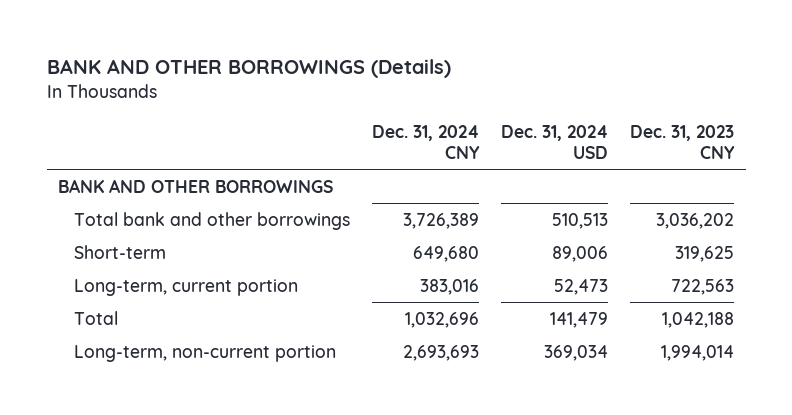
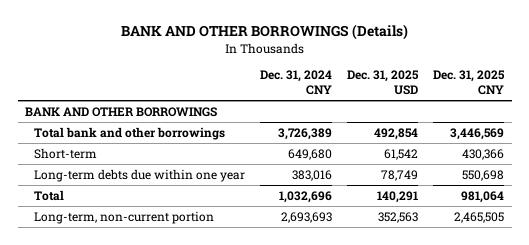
- | Dec. 31, 2024 CNY | Dec. 31, 2024 USD | Dec. 31, 2023 CNY
+ | Dec. 31, 2024 CNY | Dec. 31, 2025 USD | Dec. 31, 2025 CNY
- Long-term, current portion | 383,016 | 52,473 | 722,563
+ Long-term debts due within one year | 383,016 | 78,749 | 550,698

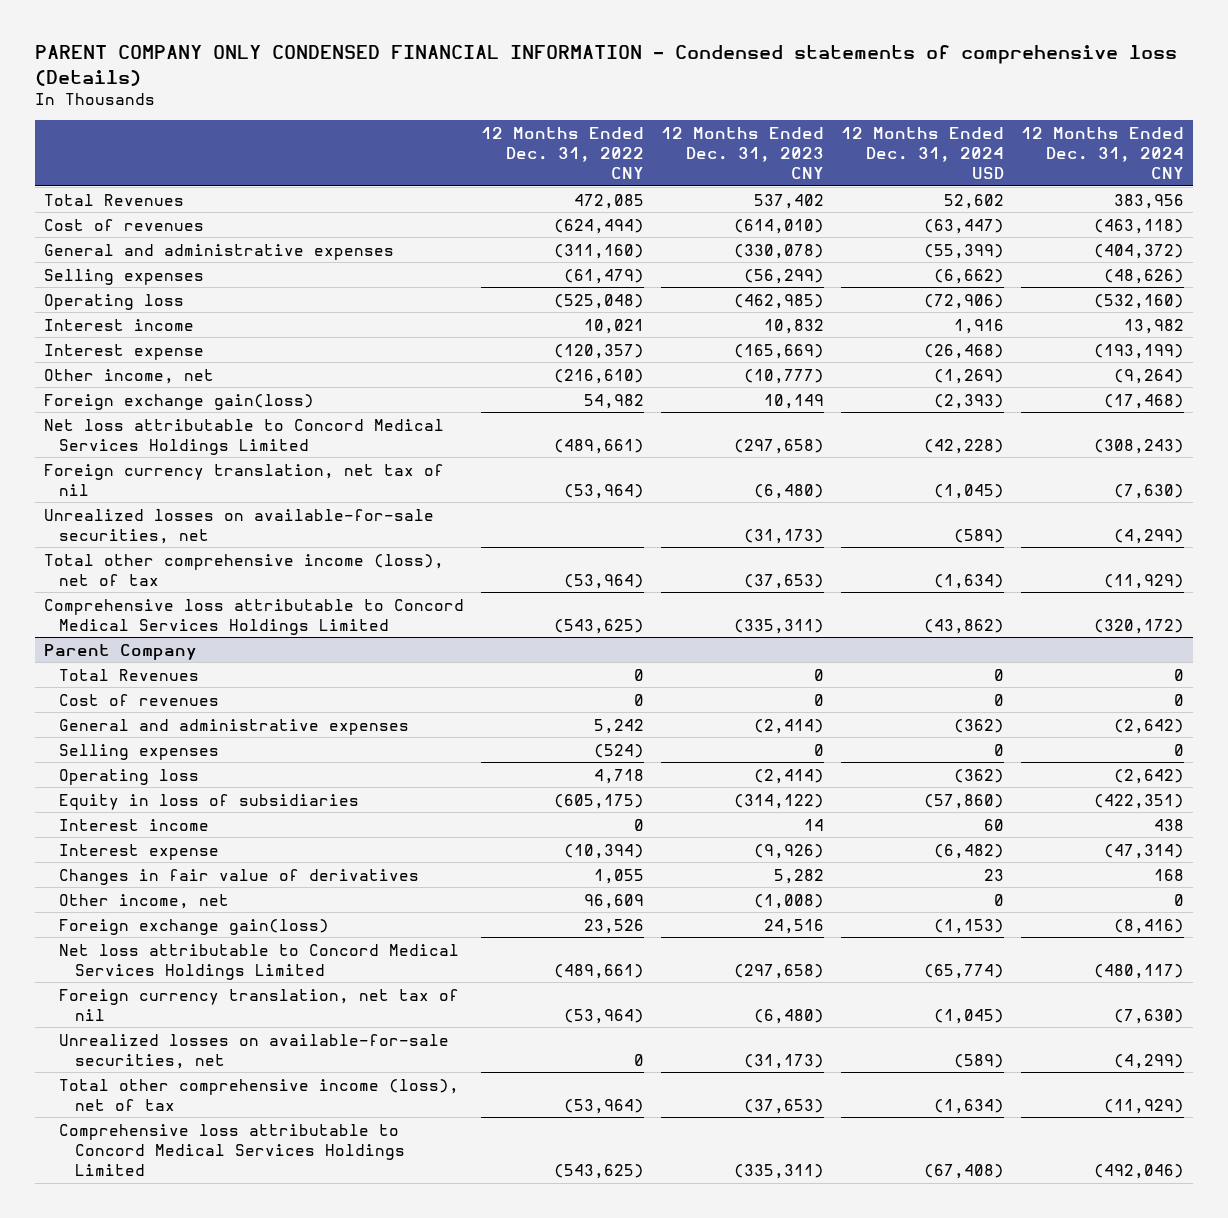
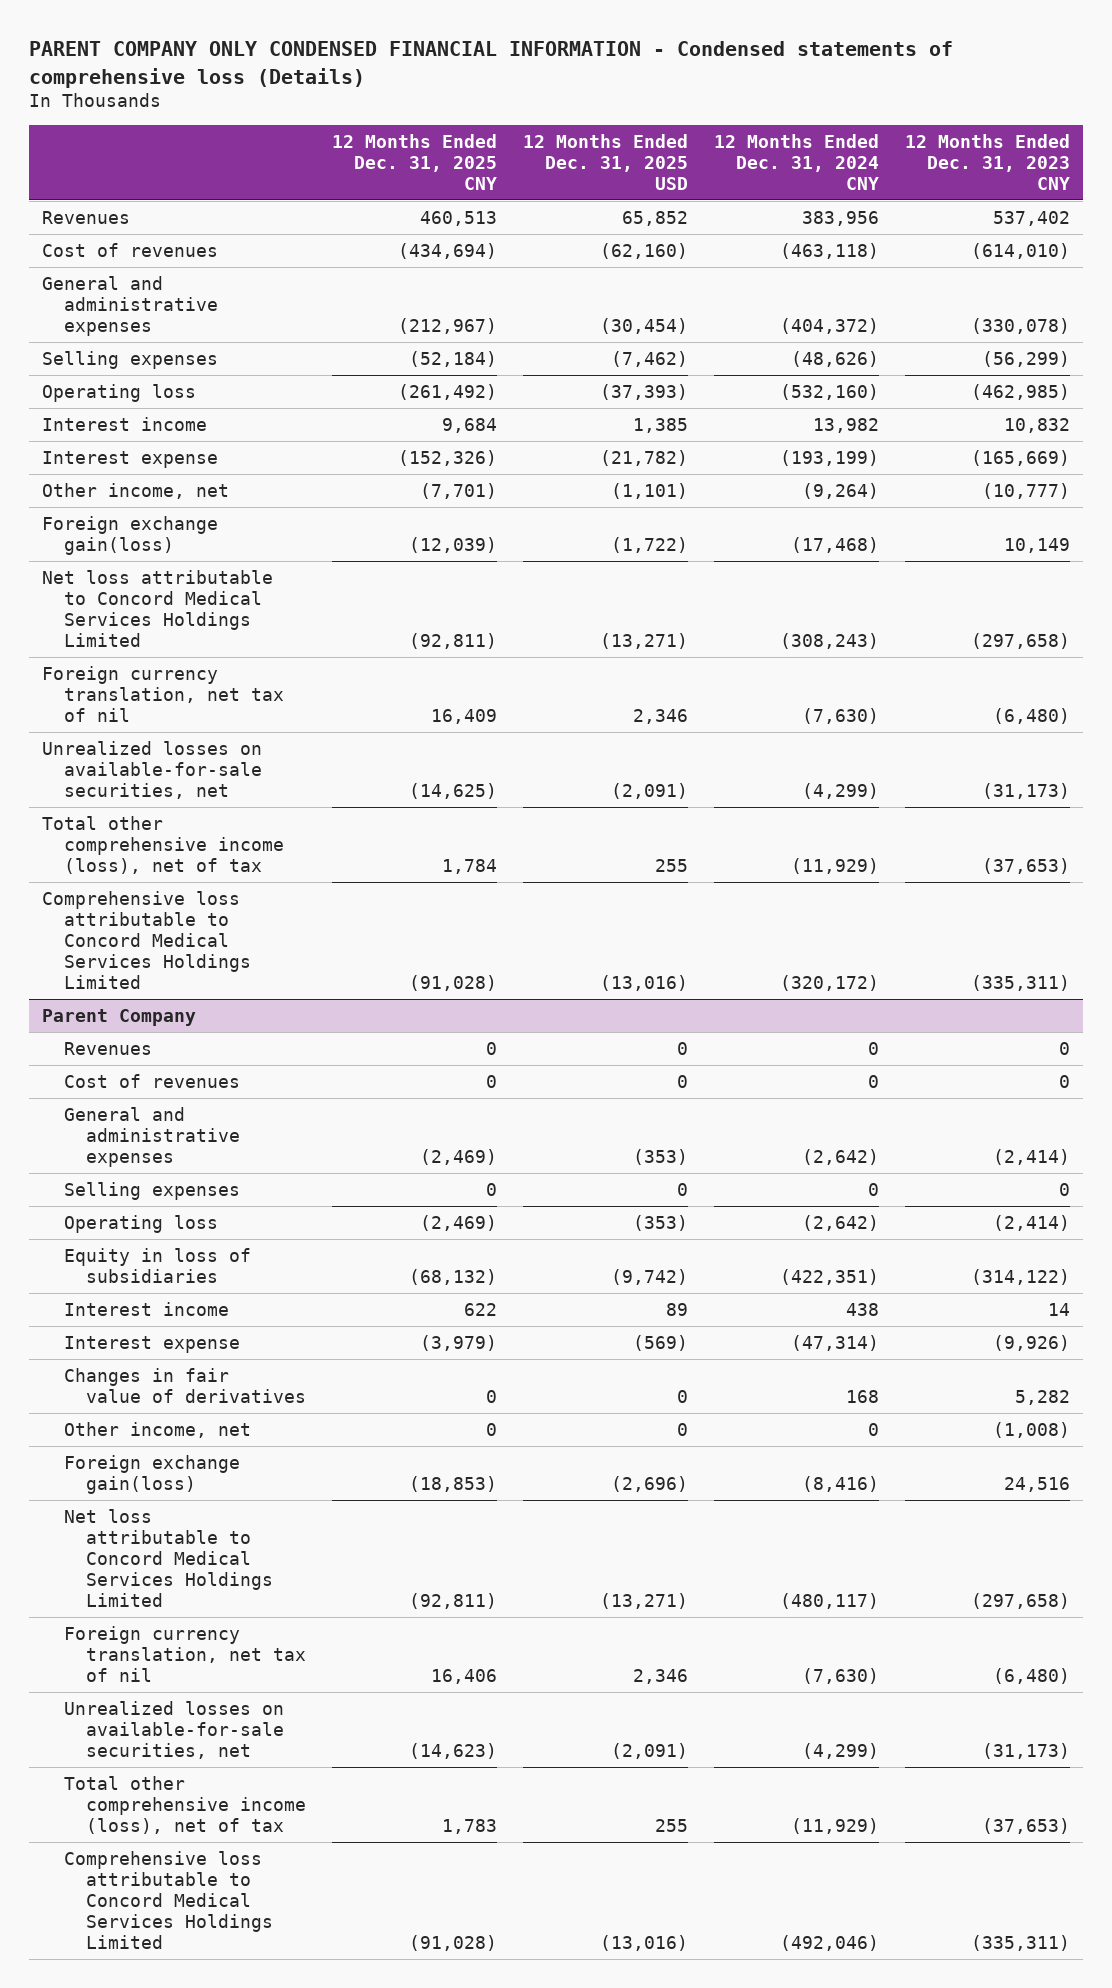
- | 12 Months Ended Dec. 31, 2022 CNY | 12 Months Ended Dec. 31, 2023 CNY | 12 Months Ended Dec. 31, 2024 USD | 12 Months Ended Dec. 31, 2024 CNY
+ | 12 Months Ended Dec. 31, 2025 CNY | 12 Months Ended Dec. 31, 2025 USD | 12 Months Ended Dec. 31, 2024 CNY | 12 Months Ended Dec. 31, 2023 CNY
- Total Revenues | 472,085 | 537,402 | 52,602 | 383,956
+ Revenues | 460,513 | 65,852 | 383,956 | 537,402
@ Parent Company
- Total Revenues | 0 | 0 | 0 | 0
+ Revenues | 0 | 0 | 0 | 0

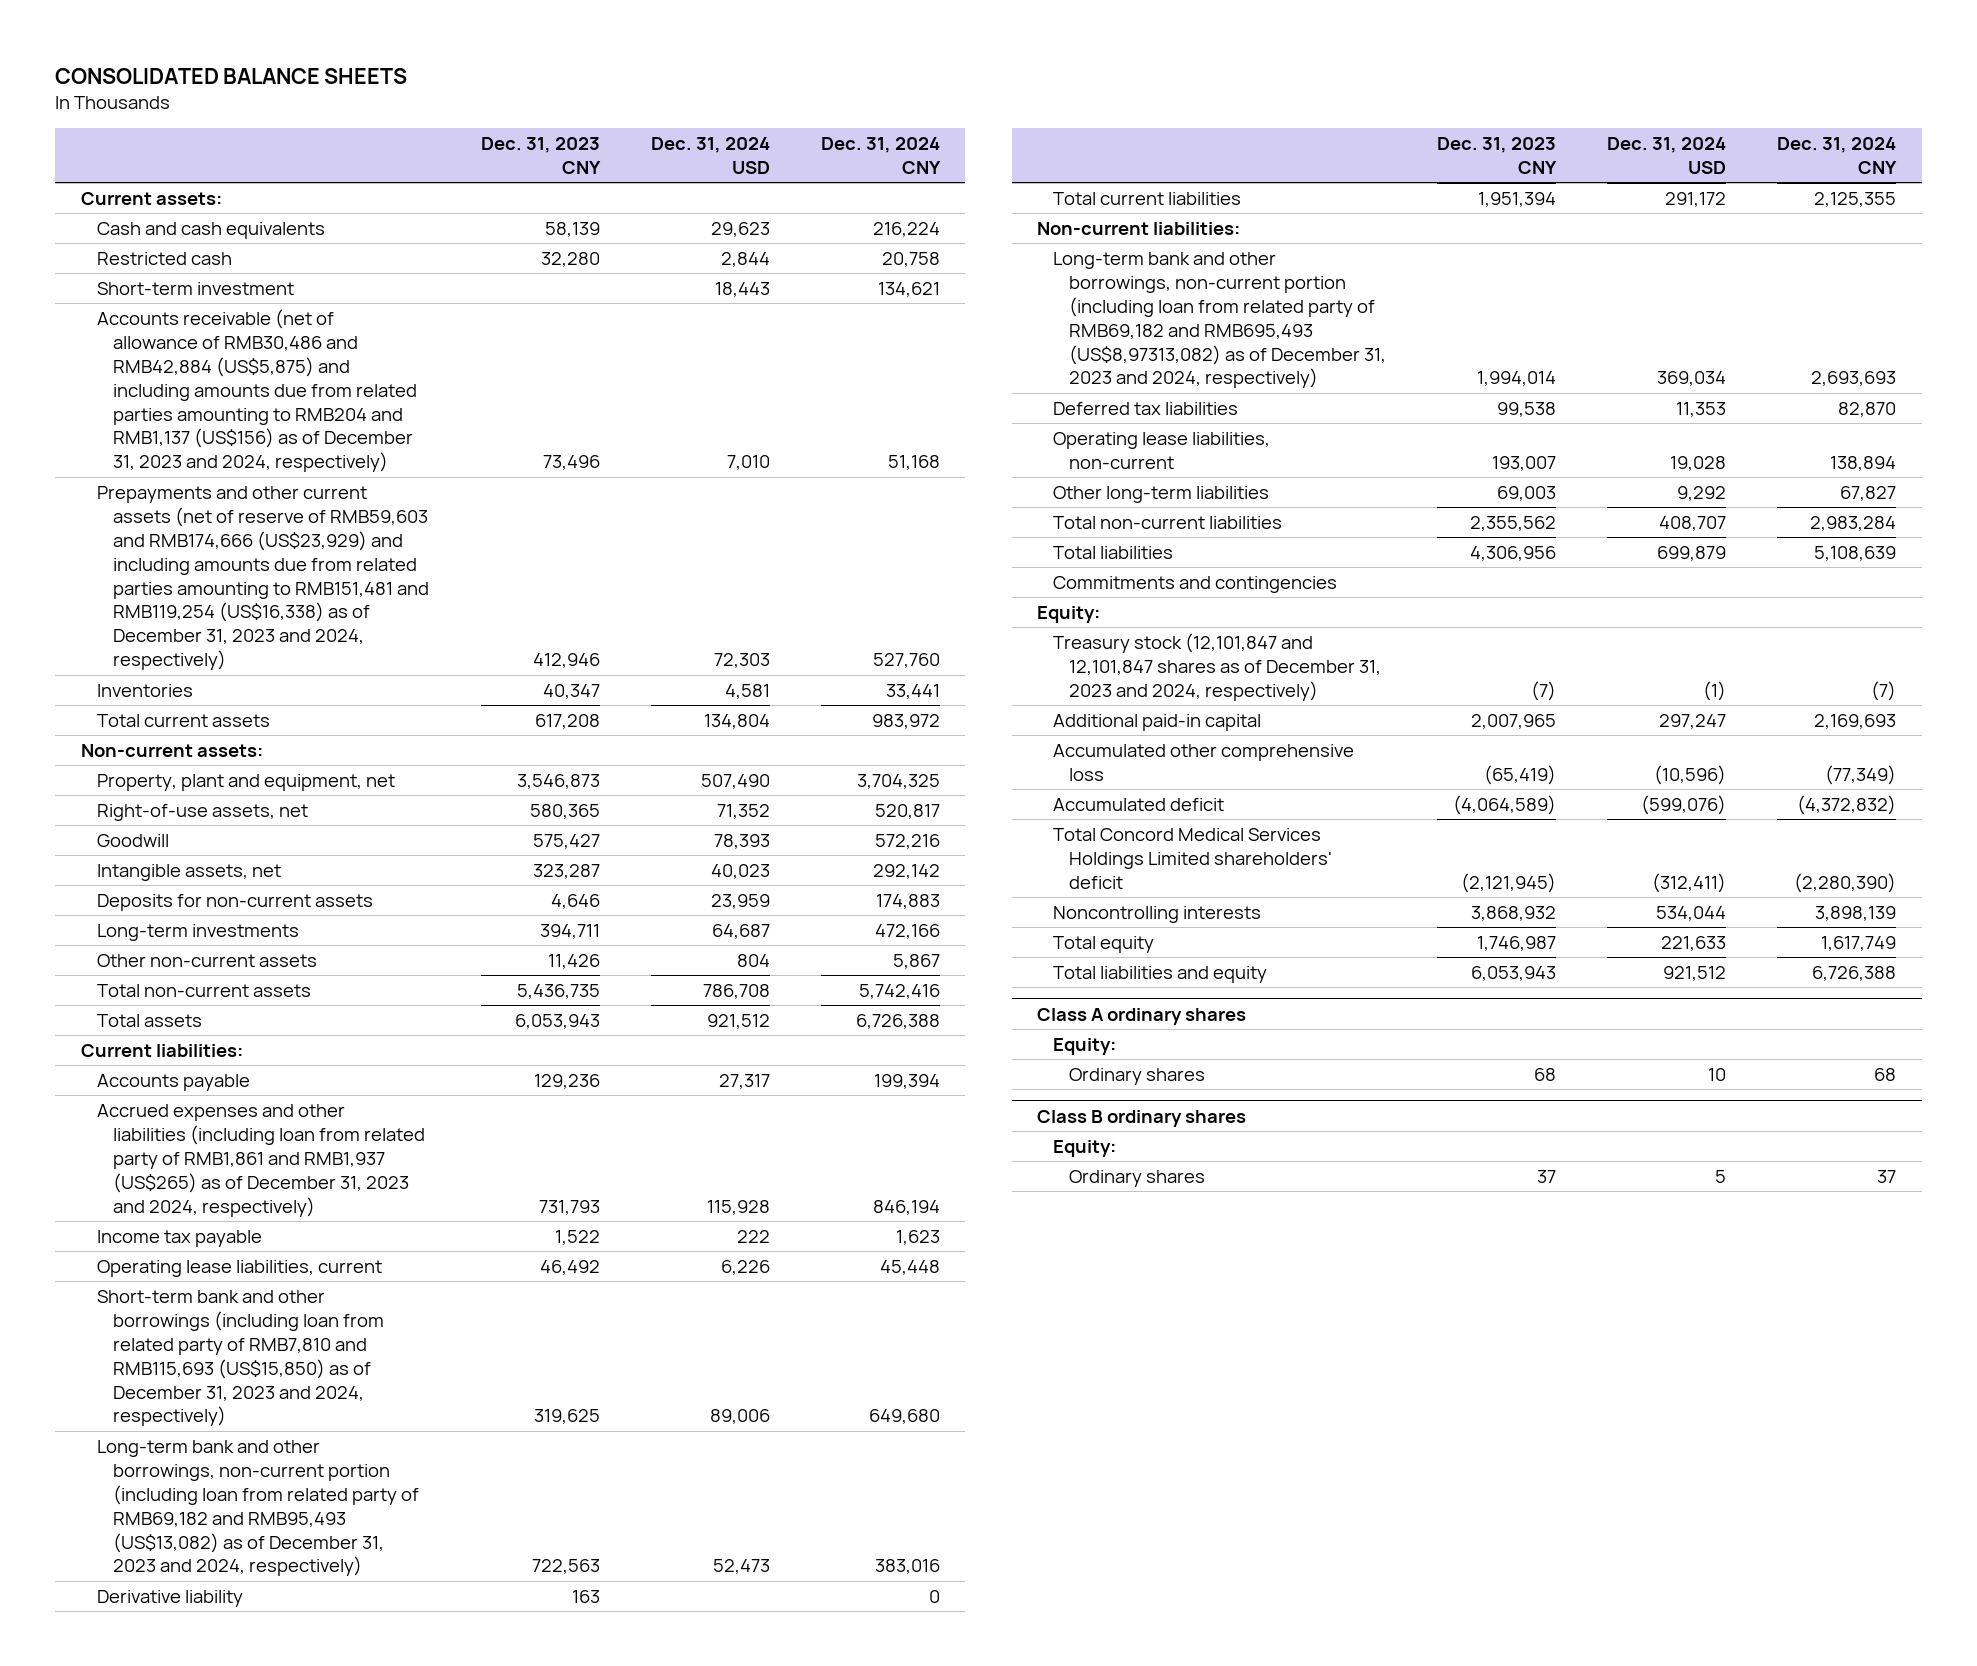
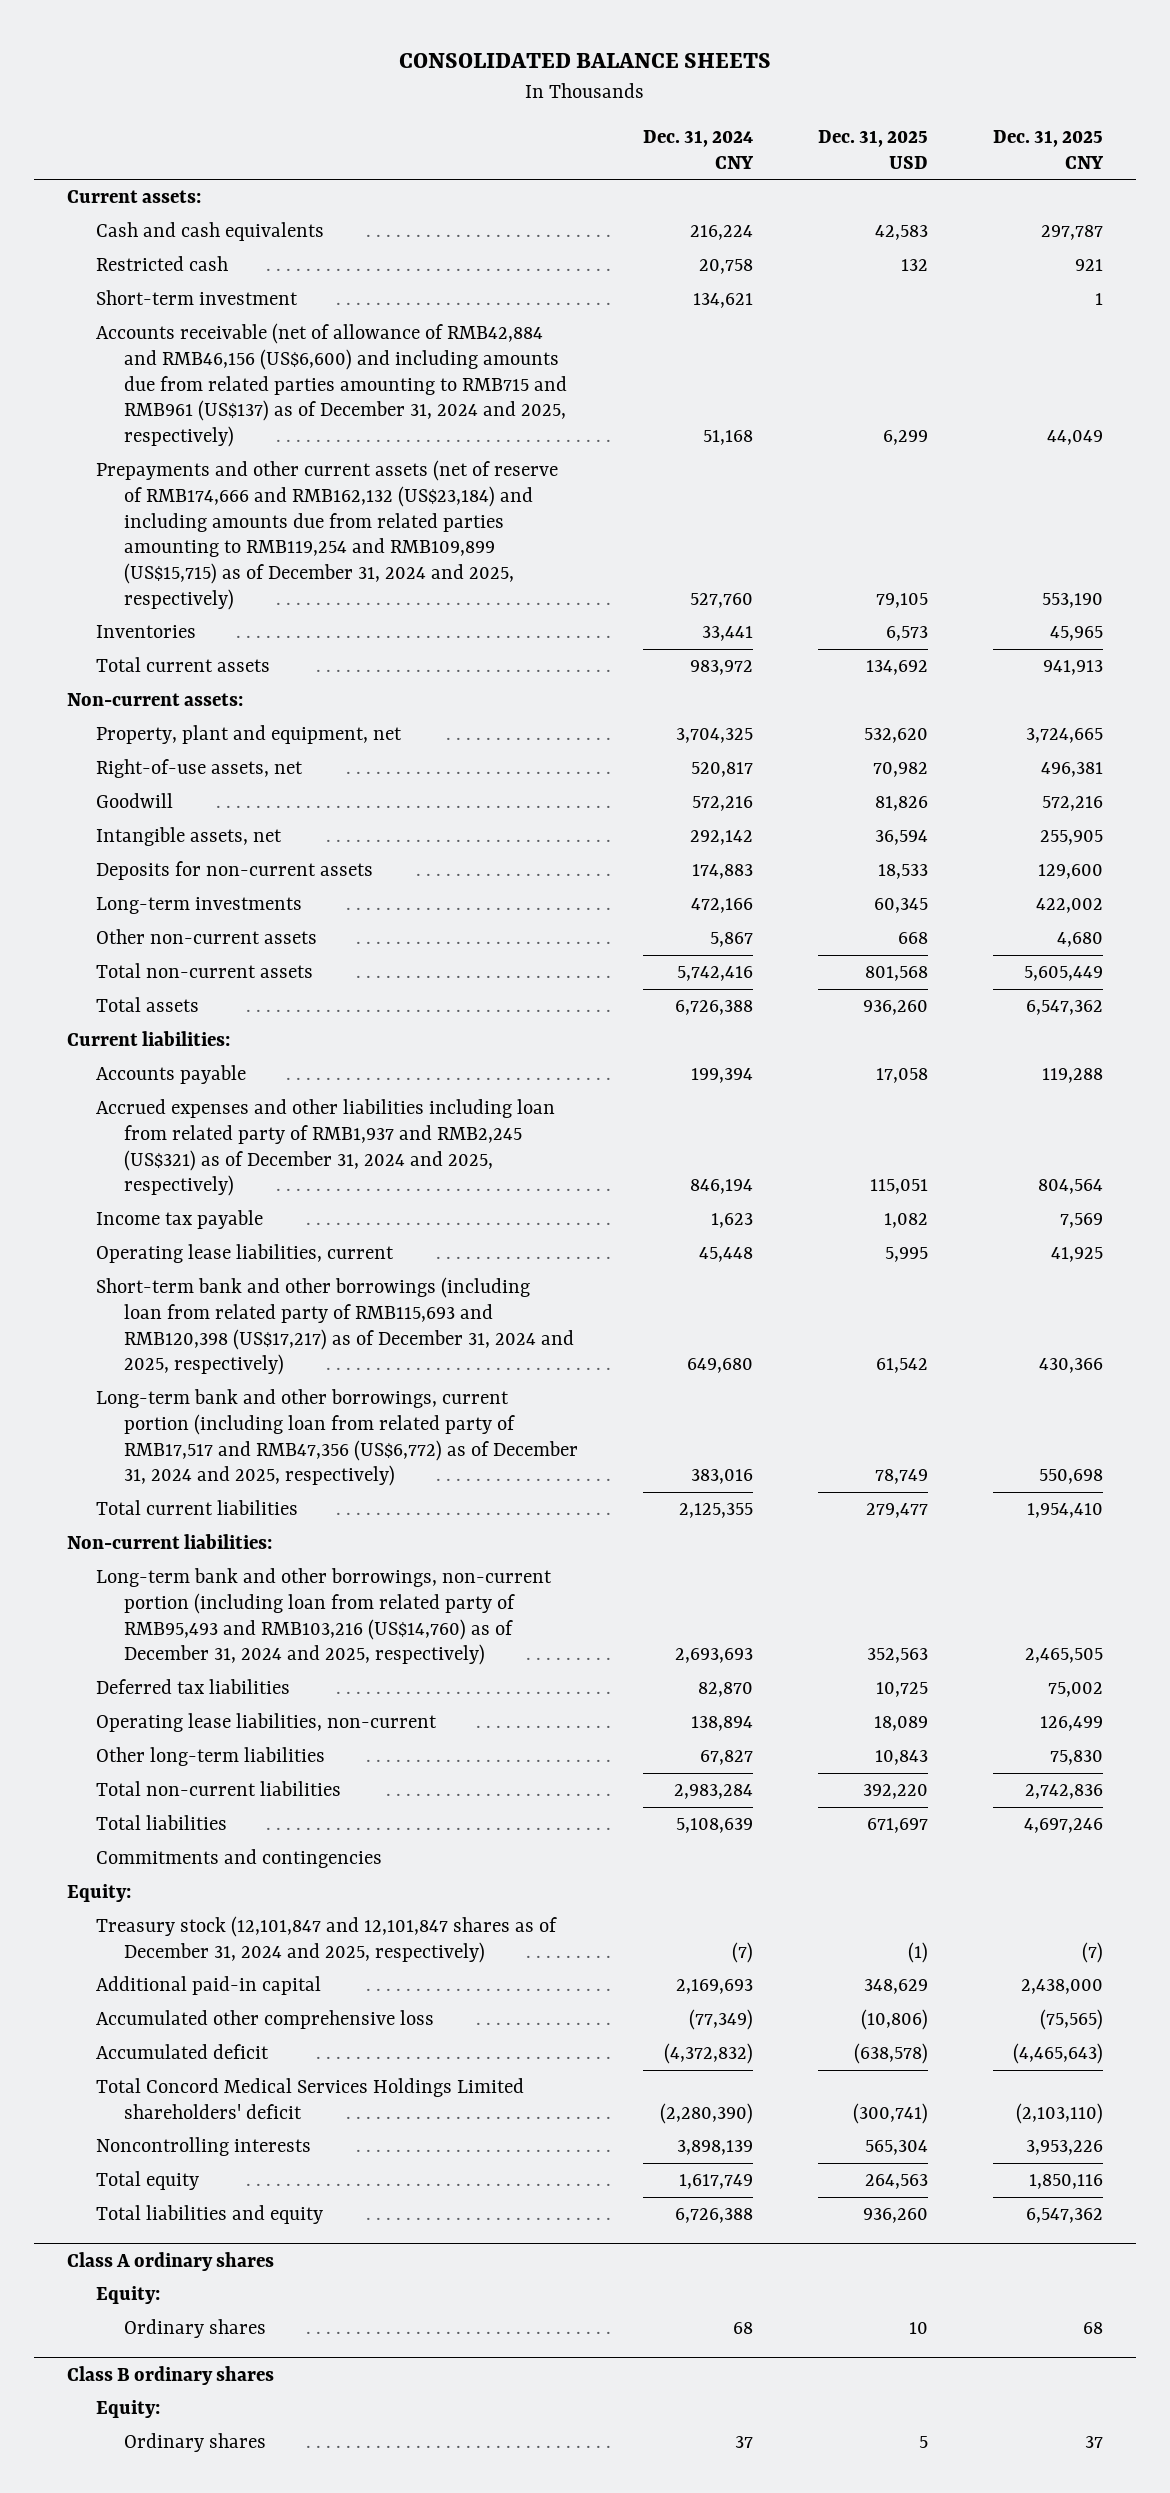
- | Dec. 31, 2023 CNY | Dec. 31, 2024 USD | Dec. 31, 2024 CNY
+ | Dec. 31, 2024 CNY | Dec. 31, 2025 USD | Dec. 31, 2025 CNY
- Accounts receivable (net of allowance of RMB30,486 and RMB42,884 (US$5,875) and including amounts due from related parties amounting to RMB204 and RMB1,137 (US$156) as of December 31, 2023 and 2024, respectively) | 73,496 | 7,010 | 51,168
- Prepayments and other current assets (net of reserve of RMB59,603 and RMB174,666 (US$23,929) and including amounts due from related parties amounting to RMB151,481 and RMB119,254 (US$16,338) as of December 31, 2023 and 2024, respectively) | 412,946 | 72,303 | 527,760
+ Accounts receivable (net of allowance of RMB42,884 and RMB46,156 (US$6,600) and including amounts due from related parties amounting to RMB715 and RMB961 (US$137) as of December 31, 2024 and 2025, respectively) | 51,168 | 6,299 | 44,049
+ Prepayments and other current assets (net of reserve of RMB174,666 and RMB162,132 (US$23,184) and including amounts due from related parties amounting to RMB119,254 and RMB109,899 (US$15,715) as of December 31, 2024 and 2025, respectively) | 527,760 | 79,105 | 553,190
- Accrued expenses and other liabilities (including loan from related party of RMB1,861 and RMB1,937 (US$265) as of December 31, 2023 and 2024, respectively) | 731,793 | 115,928 | 846,194
+ Accrued expenses and other liabilities including loan from related party of RMB1,937 and RMB2,245 (US$321) as of December 31, 2024 and 2025, respectively) | 846,194 | 115,051 | 804,564
- Short-term bank and other borrowings (including loan from related party of RMB7,810 and RMB115,693 (US$15,850) as of December 31, 2023 and 2024, respectively) | 319,625 | 89,006 | 649,680
- Long-term bank and other borrowings, non-current portion (including loan from related party of RMB69,182 and RMB95,493 (US$13,082) as of December 31, 2023 and 2024, respectively) | 722,563 | 52,473 | 383,016
- Derivative liability | 163 | | 0
+ Short-term bank and other borrowings (including loan from related party of RMB115,693 and RMB120,398 (US$17,217) as of December 31, 2024 and 2025, respectively) | 649,680 | 61,542 | 430,366
+ Long-term bank and other borrowings, current portion (including loan from related party of RMB17,517 and RMB47,356 (US$6,772) as of December 31, 2024 and 2025, respectively) | 383,016 | 78,749 | 550,698
- Long-term bank and other borrowings, non-current portion (including loan from related party of RMB69,182 and RMB695,493 (US$8,97313,082) as of December 31, 2023 and 2024, respectively) | 1,994,014 | 369,034 | 2,693,693
+ Long-term bank and other borrowings, non-current portion (including loan from related party of RMB95,493 and RMB103,216 (US$14,760) as of December 31, 2024 and 2025, respectively) | 2,693,693 | 352,563 | 2,465,505
- Treasury stock (12,101,847 and 12,101,847 shares as of December 31, 2023 and 2024, respectively) | (7) | (1) | (7)
+ Treasury stock (12,101,847 and 12,101,847 shares as of December 31, 2024 and 2025, respectively) | (7) | (1) | (7)

